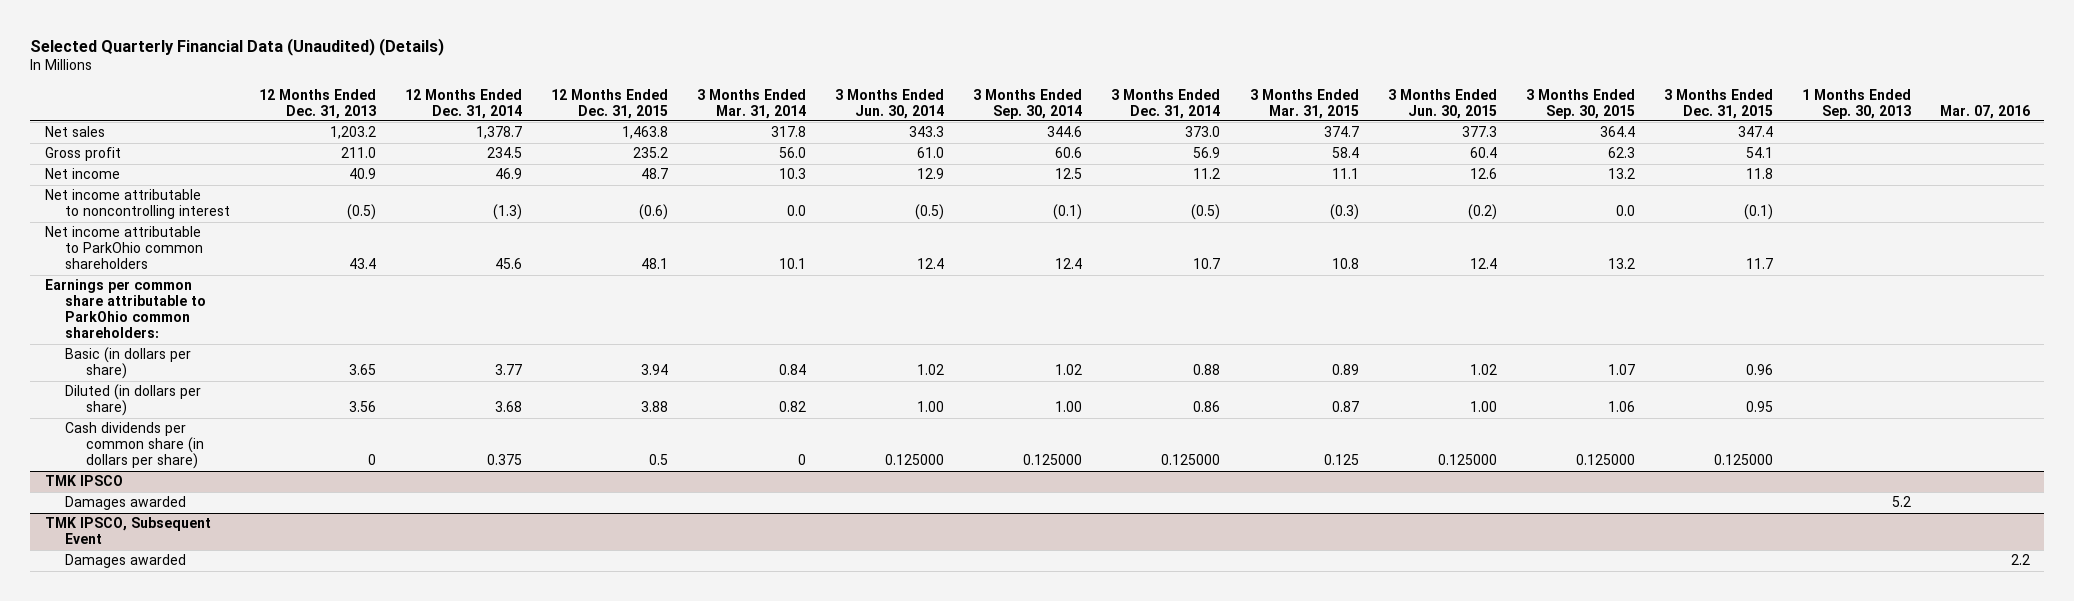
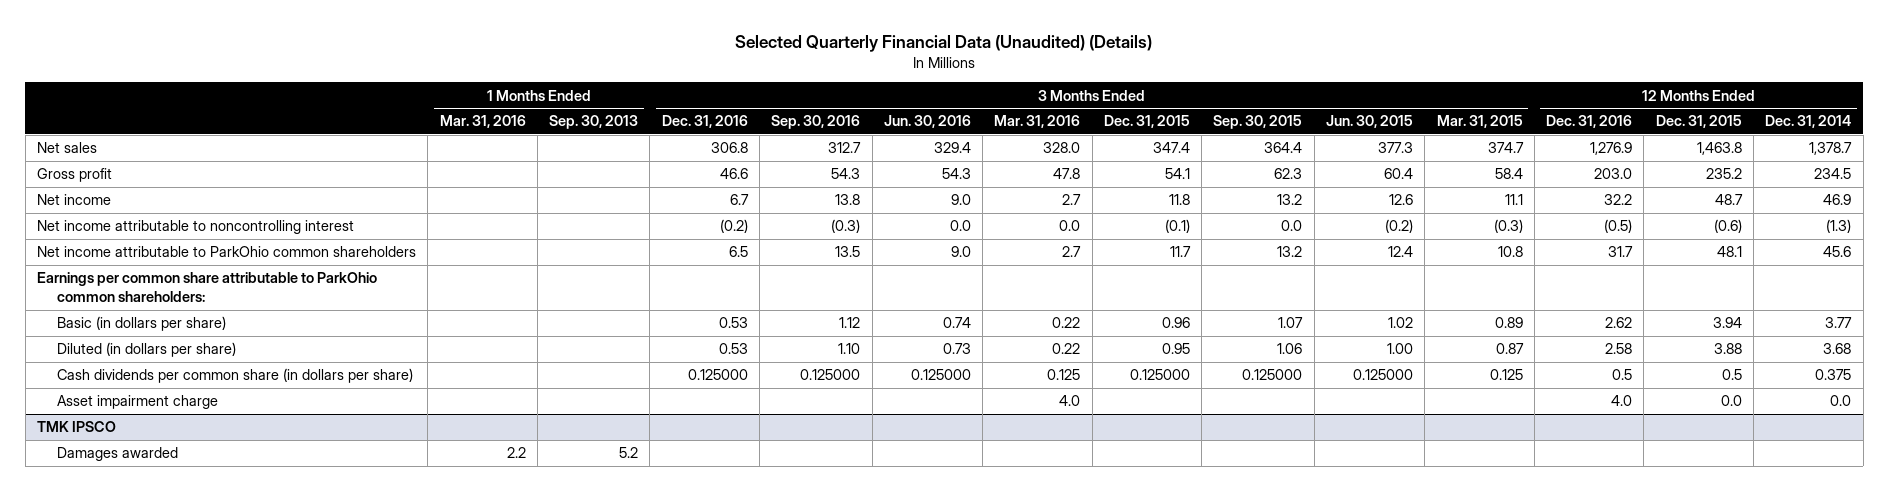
- | 12 Months Ended Dec. 31, 2013 | 12 Months Ended Dec. 31, 2014 | 12 Months Ended Dec. 31, 2015 | 3 Months Ended Mar. 31, 2014 | 3 Months Ended Jun. 30, 2014 | 3 Months Ended Sep. 30, 2014 | 3 Months Ended Dec. 31, 2014 | 3 Months Ended Mar. 31, 2015 | 3 Months Ended Jun. 30, 2015 | 3 Months Ended Sep. 30, 2015 | 3 Months Ended Dec. 31, 2015 | 1 Months Ended Sep. 30, 2013 | Mar. 07, 2016
+ | 1 Months Ended Mar. 31, 2016 | 1 Months Ended Sep. 30, 2013 | 3 Months Ended Dec. 31, 2016 | 3 Months Ended Sep. 30, 2016 | 3 Months Ended Jun. 30, 2016 | 3 Months Ended Mar. 31, 2016 | 3 Months Ended Dec. 31, 2015 | 3 Months Ended Sep. 30, 2015 | 3 Months Ended Jun. 30, 2015 | 3 Months Ended Mar. 31, 2015 | 12 Months Ended Dec. 31, 2016 | 12 Months Ended Dec. 31, 2015 | 12 Months Ended Dec. 31, 2014
+ Asset impairment charge | | | | | | 4.0 | | | | | 4.0 | 0.0 | 0.0
- TMK IPSCO, Subsequent Event
- Damages awarded | | | | | | | | | | | | | 2.2

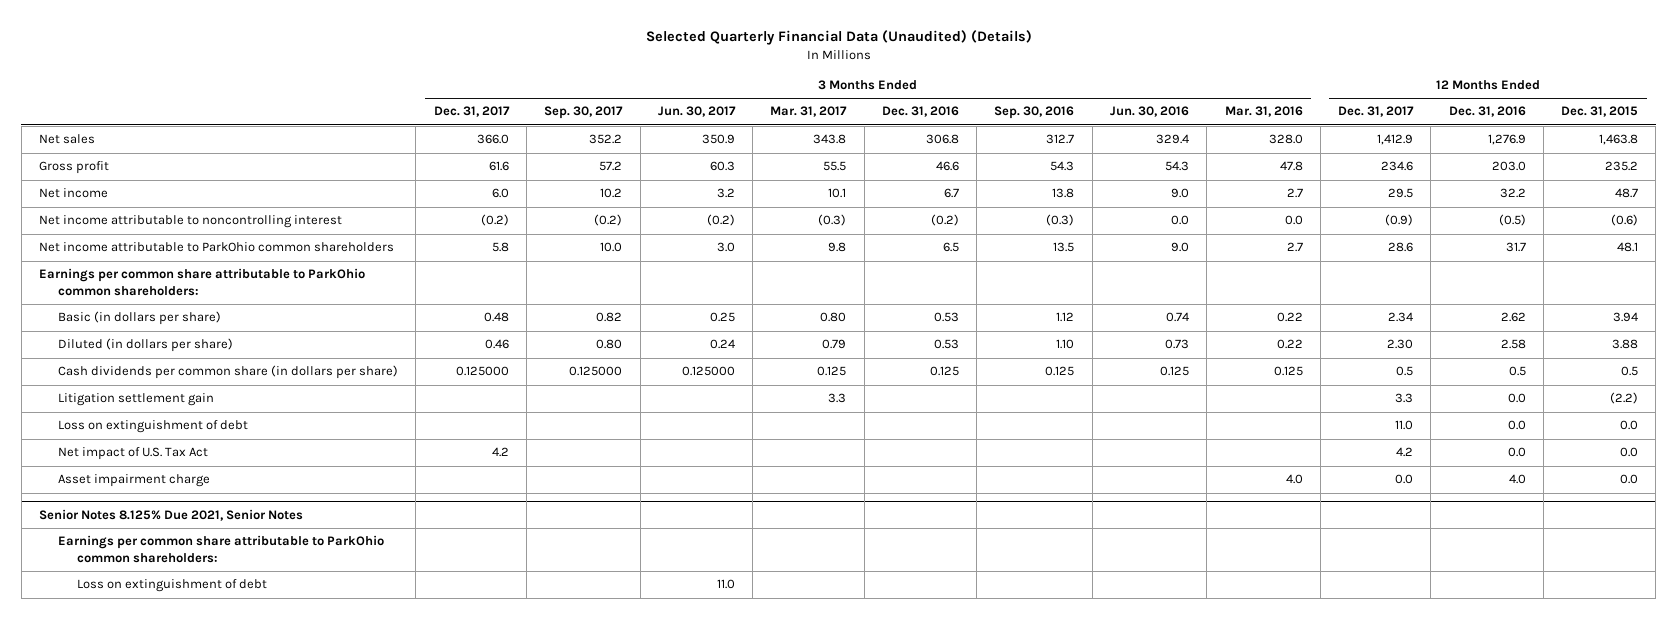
- | 1 Months Ended Mar. 31, 2016 | 1 Months Ended Sep. 30, 2013 | 3 Months Ended Dec. 31, 2016 | 3 Months Ended Sep. 30, 2016 | 3 Months Ended Jun. 30, 2016 | 3 Months Ended Mar. 31, 2016 | 3 Months Ended Dec. 31, 2015 | 3 Months Ended Sep. 30, 2015 | 3 Months Ended Jun. 30, 2015 | 3 Months Ended Mar. 31, 2015 | 12 Months Ended Dec. 31, 2016 | 12 Months Ended Dec. 31, 2015 | 12 Months Ended Dec. 31, 2014
+ | 3 Months Ended Dec. 31, 2017 | 3 Months Ended Sep. 30, 2017 | 3 Months Ended Jun. 30, 2017 | 3 Months Ended Mar. 31, 2017 | 3 Months Ended Dec. 31, 2016 | 3 Months Ended Sep. 30, 2016 | 3 Months Ended Jun. 30, 2016 | 3 Months Ended Mar. 31, 2016 | 12 Months Ended Dec. 31, 2017 | 12 Months Ended Dec. 31, 2016 | 12 Months Ended Dec. 31, 2015
- Cash dividends per common share (in dollars per share) | | | 0.125000 | 0.125000 | 0.125000 | 0.125 | 0.125000 | 0.125000 | 0.125000 | 0.125 | 0.5 | 0.5 | 0.375
+ Cash dividends per common share (in dollars per share) | 0.125000 | 0.125000 | 0.125000 | 0.125 | 0.125 | 0.125 | 0.125 | 0.125 | 0.5 | 0.5 | 0.5
+ Litigation settlement gain | | | | 3.3 | | | | | 3.3 | 0.0 | (2.2)
+ Loss on extinguishment of debt | | | | | | | | | 11.0 | 0.0 | 0.0
+ Net impact of U.S. Tax Act | 4.2 | | | | | | | | 4.2 | 0.0 | 0.0
- TMK IPSCO
- Damages awarded | 2.2 | 5.2 | | | | | | | | | | |
+ Senior Notes 8.125% Due 2021, Senior Notes
+ Earnings per common share attributable to ParkOhio common shareholders:
+ Loss on extinguishment of debt | | | 11.0 | | | | | | | |

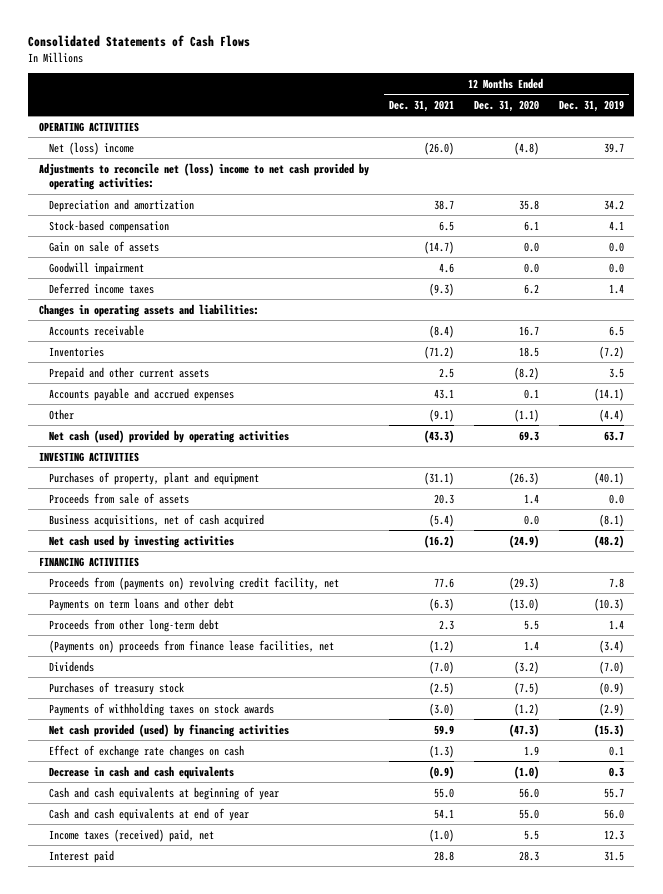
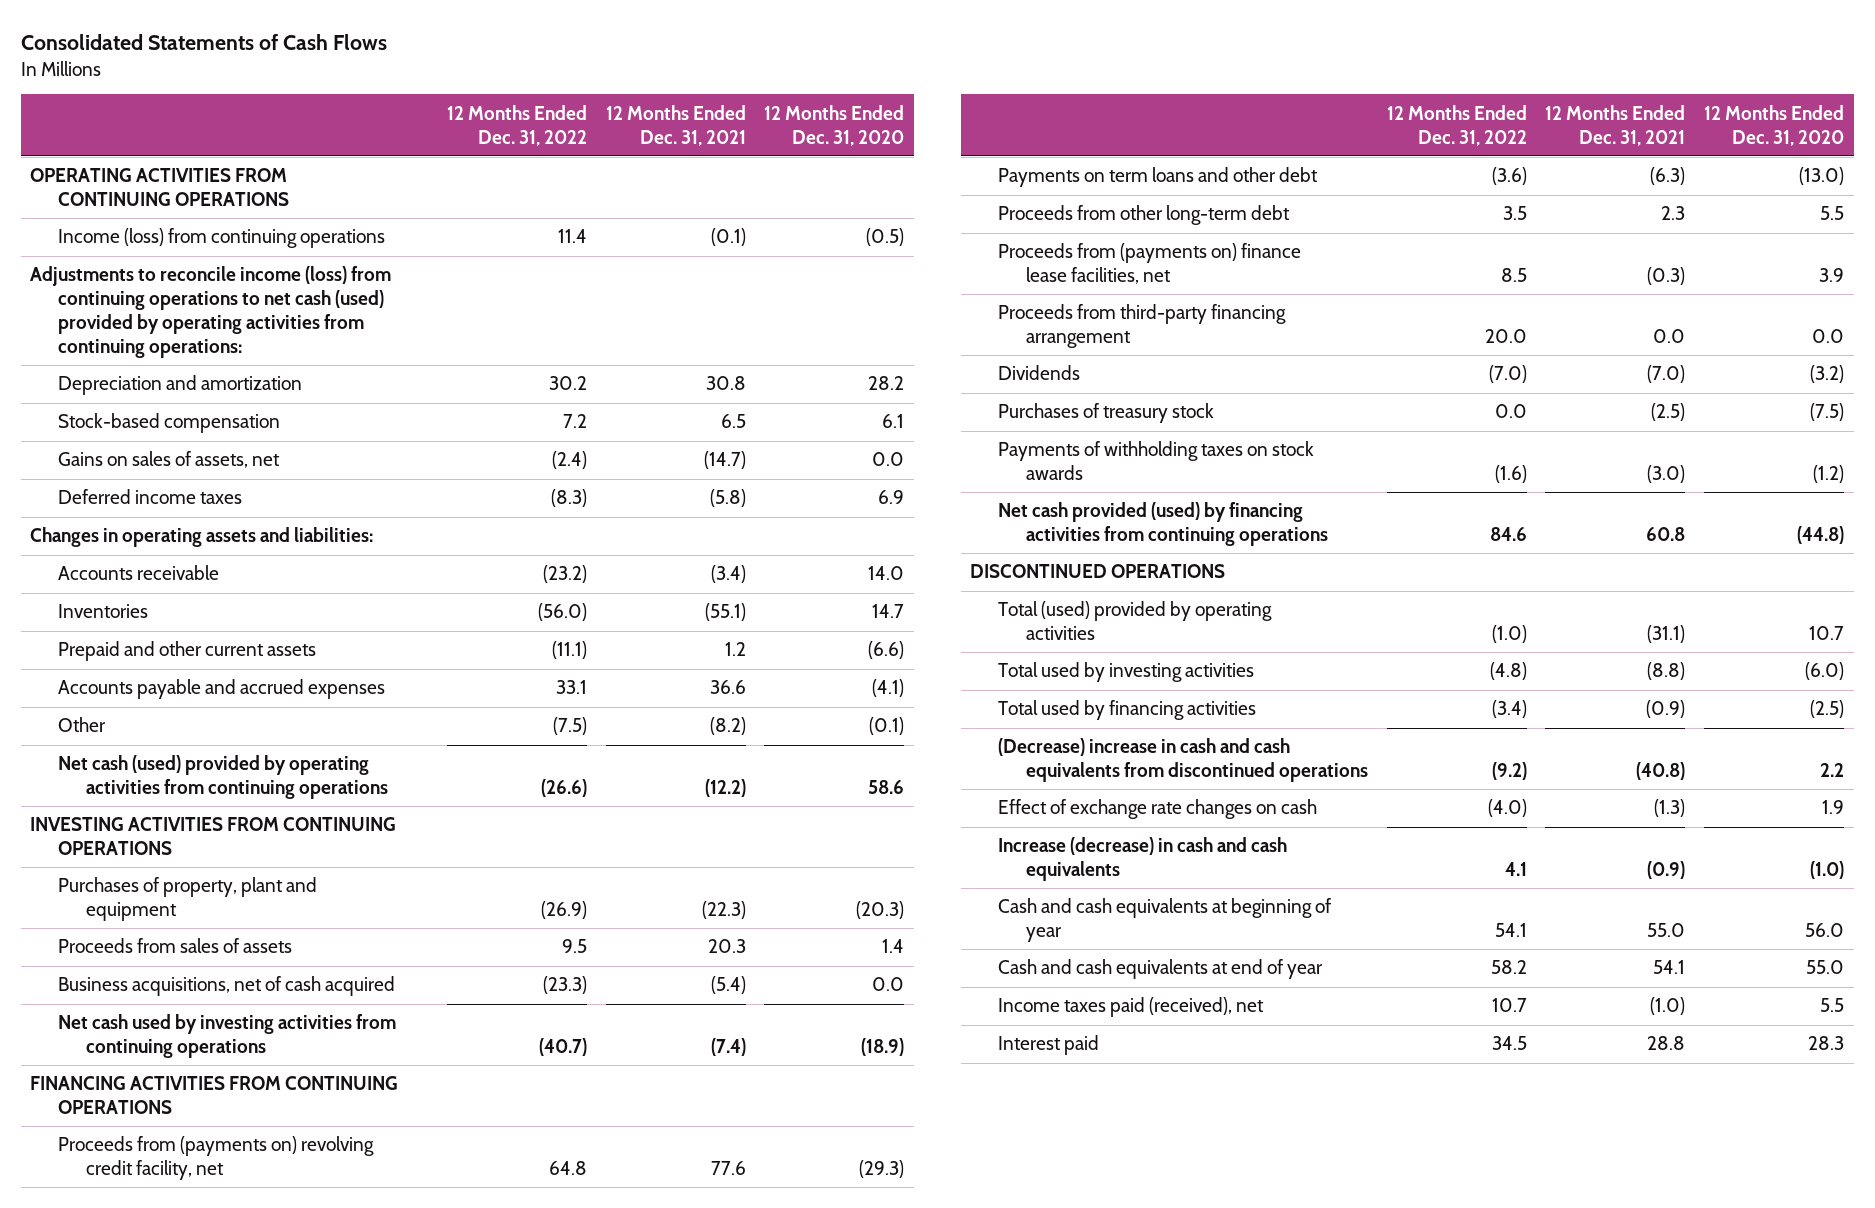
- | 12 Months Ended Dec. 31, 2021 | 12 Months Ended Dec. 31, 2020 | 12 Months Ended Dec. 31, 2019
+ | 12 Months Ended Dec. 31, 2022 | 12 Months Ended Dec. 31, 2021 | 12 Months Ended Dec. 31, 2020
- OPERATING ACTIVITIES
- Net (loss) income | (26.0) | (4.8) | 39.7
- Adjustments to reconcile net (loss) income to net cash provided by operating activities:
- Depreciation and amortization | 38.7 | 35.8 | 34.2
+ OPERATING ACTIVITIES FROM CONTINUING OPERATIONS
+ Income (loss) from continuing operations | 11.4 | (0.1) | (0.5)
+ Adjustments to reconcile income (loss) from continuing operations to net cash (used) provided by operating activities from continuing operations:
+ Depreciation and amortization | 30.2 | 30.8 | 28.2
- Gain on sale of assets | (14.7) | 0.0 | 0.0
- Goodwill impairment | 4.6 | 0.0 | 0.0
- Deferred income taxes | (9.3) | 6.2 | 1.4
+ Gains on sales of assets, net | (2.4) | (14.7) | 0.0
+ Deferred income taxes | (8.3) | (5.8) | 6.9
- Accounts receivable | (8.4) | 16.7 | 6.5
- Inventories | (71.2) | 18.5 | (7.2)
- Prepaid and other current assets | 2.5 | (8.2) | 3.5
- Accounts payable and accrued expenses | 43.1 | 0.1 | (14.1)
- Other | (9.1) | (1.1) | (4.4)
- Net cash (used) provided by operating activities | (43.3) | 69.3 | 63.7
- INVESTING ACTIVITIES
- Purchases of property, plant and equipment | (31.1) | (26.3) | (40.1)
- Proceeds from sale of assets | 20.3 | 1.4 | 0.0
+ Accounts receivable | (23.2) | (3.4) | 14.0
+ Inventories | (56.0) | (55.1) | 14.7
+ Prepaid and other current assets | (11.1) | 1.2 | (6.6)
+ Accounts payable and accrued expenses | 33.1 | 36.6 | (4.1)
+ Other | (7.5) | (8.2) | (0.1)
+ Net cash (used) provided by operating activities from continuing operations | (26.6) | (12.2) | 58.6
+ INVESTING ACTIVITIES FROM CONTINUING OPERATIONS
+ Purchases of property, plant and equipment | (26.9) | (22.3) | (20.3)
+ Proceeds from sales of assets | 9.5 | 20.3 | 1.4
- Net cash used by investing activities | (16.2) | (24.9) | (48.2)
- FINANCING ACTIVITIES
+ Net cash used by investing activities from continuing operations | (40.7) | (7.4) | (18.9)
+ FINANCING ACTIVITIES FROM CONTINUING OPERATIONS
- (Payments on) proceeds from finance lease facilities, net | (1.2) | 1.4 | (3.4)
+ Proceeds from (payments on) finance lease facilities, net | 8.5 | (0.3) | 3.9
+ Proceeds from third-party financing arrangement | 20.0 | 0.0 | 0.0
- Net cash provided (used) by financing activities | 59.9 | (47.3) | (15.3)
+ Net cash provided (used) by financing activities from continuing operations | 84.6 | 60.8 | (44.8)
+ DISCONTINUED OPERATIONS
+ Total (used) provided by operating activities | (1.0) | (31.1) | 10.7
+ Total used by investing activities | (4.8) | (8.8) | (6.0)
+ Total used by financing activities | (3.4) | (0.9) | (2.5)
+ (Decrease) increase in cash and cash equivalents from discontinued operations | (9.2) | (40.8) | 2.2
- Decrease in cash and cash equivalents | (0.9) | (1.0) | 0.3
+ Increase (decrease) in cash and cash equivalents | 4.1 | (0.9) | (1.0)
- Income taxes (received) paid, net | (1.0) | 5.5 | 12.3
+ Income taxes paid (received), net | 10.7 | (1.0) | 5.5

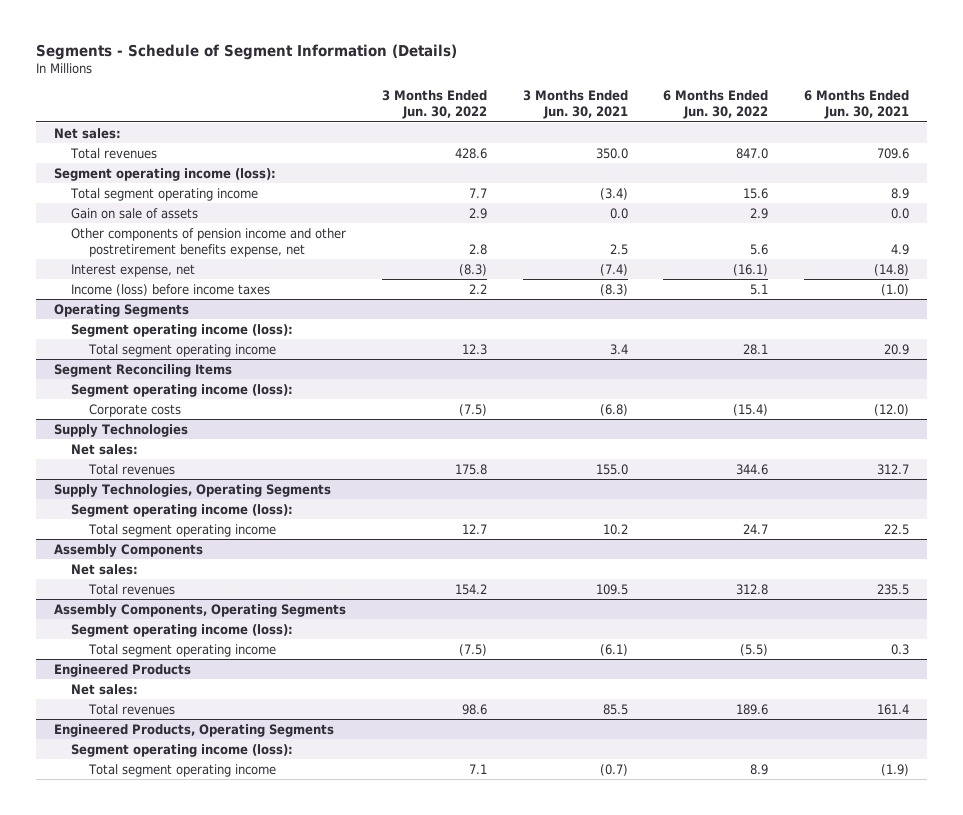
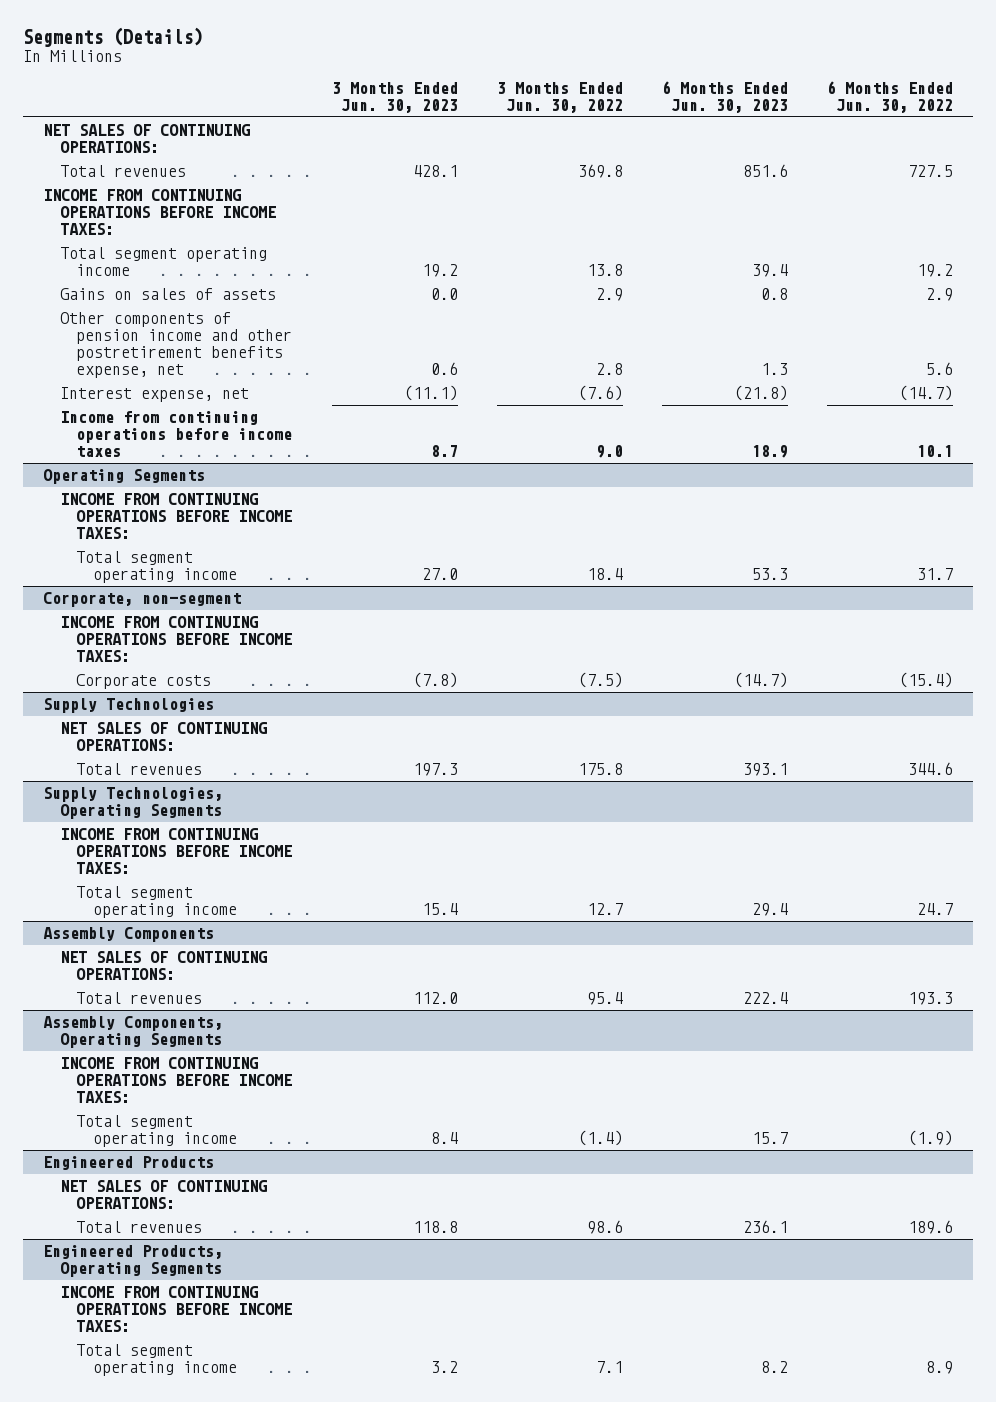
- Segments - Schedule of Segment Information (Details)
+ Segments (Details)
- | 3 Months Ended Jun. 30, 2022 | 3 Months Ended Jun. 30, 2021 | 6 Months Ended Jun. 30, 2022 | 6 Months Ended Jun. 30, 2021
+ | 3 Months Ended Jun. 30, 2023 | 3 Months Ended Jun. 30, 2022 | 6 Months Ended Jun. 30, 2023 | 6 Months Ended Jun. 30, 2022
- Net sales:
- Total revenues | 428.6 | 350.0 | 847.0 | 709.6
- Segment operating income (loss):
- Total segment operating income | 7.7 | (3.4) | 15.6 | 8.9
- Gain on sale of assets | 2.9 | 0.0 | 2.9 | 0.0
+ NET SALES OF CONTINUING OPERATIONS:
+ Total revenues | 428.1 | 369.8 | 851.6 | 727.5
+ INCOME FROM CONTINUING OPERATIONS BEFORE INCOME TAXES:
+ Total segment operating income | 19.2 | 13.8 | 39.4 | 19.2
+ Gains on sales of assets | 0.0 | 2.9 | 0.8 | 2.9
- Interest expense, net | (8.3) | (7.4) | (16.1) | (14.8)
- Income (loss) before income taxes | 2.2 | (8.3) | 5.1 | (1.0)
+ Interest expense, net | (11.1) | (7.6) | (21.8) | (14.7)
+ Income from continuing operations before income taxes | 8.7 | 9.0 | 18.9 | 10.1
@ Operating Segments
- Segment operating income (loss):
- Total segment operating income | 12.3 | 3.4 | 28.1 | 20.9
- Segment Reconciling Items
- Segment operating income (loss):
@ Operating Segments
+ INCOME FROM CONTINUING OPERATIONS BEFORE INCOME TAXES:
+ Total segment operating income | 27.0 | 18.4 | 53.3 | 31.7
+ Corporate, non-segment
+ INCOME FROM CONTINUING OPERATIONS BEFORE INCOME TAXES:
@ Supply Technologies
- Net sales:
+ NET SALES OF CONTINUING OPERATIONS:
@ Supply Technologies, Operating Segments
- Segment operating income (loss):
+ INCOME FROM CONTINUING OPERATIONS BEFORE INCOME TAXES:
@ Assembly Components
- Net sales:
- Total revenues | 154.2 | 109.5 | 312.8 | 235.5
+ NET SALES OF CONTINUING OPERATIONS:
+ Total revenues | 112.0 | 95.4 | 222.4 | 193.3
@ Assembly Components, Operating Segments
- Segment operating income (loss):
- Total segment operating income | (7.5) | (6.1) | (5.5) | 0.3
+ INCOME FROM CONTINUING OPERATIONS BEFORE INCOME TAXES:
+ Total segment operating income | 8.4 | (1.4) | 15.7 | (1.9)
@ Engineered Products
- Net sales:
+ NET SALES OF CONTINUING OPERATIONS:
@ Engineered Products, Operating Segments
- Segment operating income (loss):
+ INCOME FROM CONTINUING OPERATIONS BEFORE INCOME TAXES:

